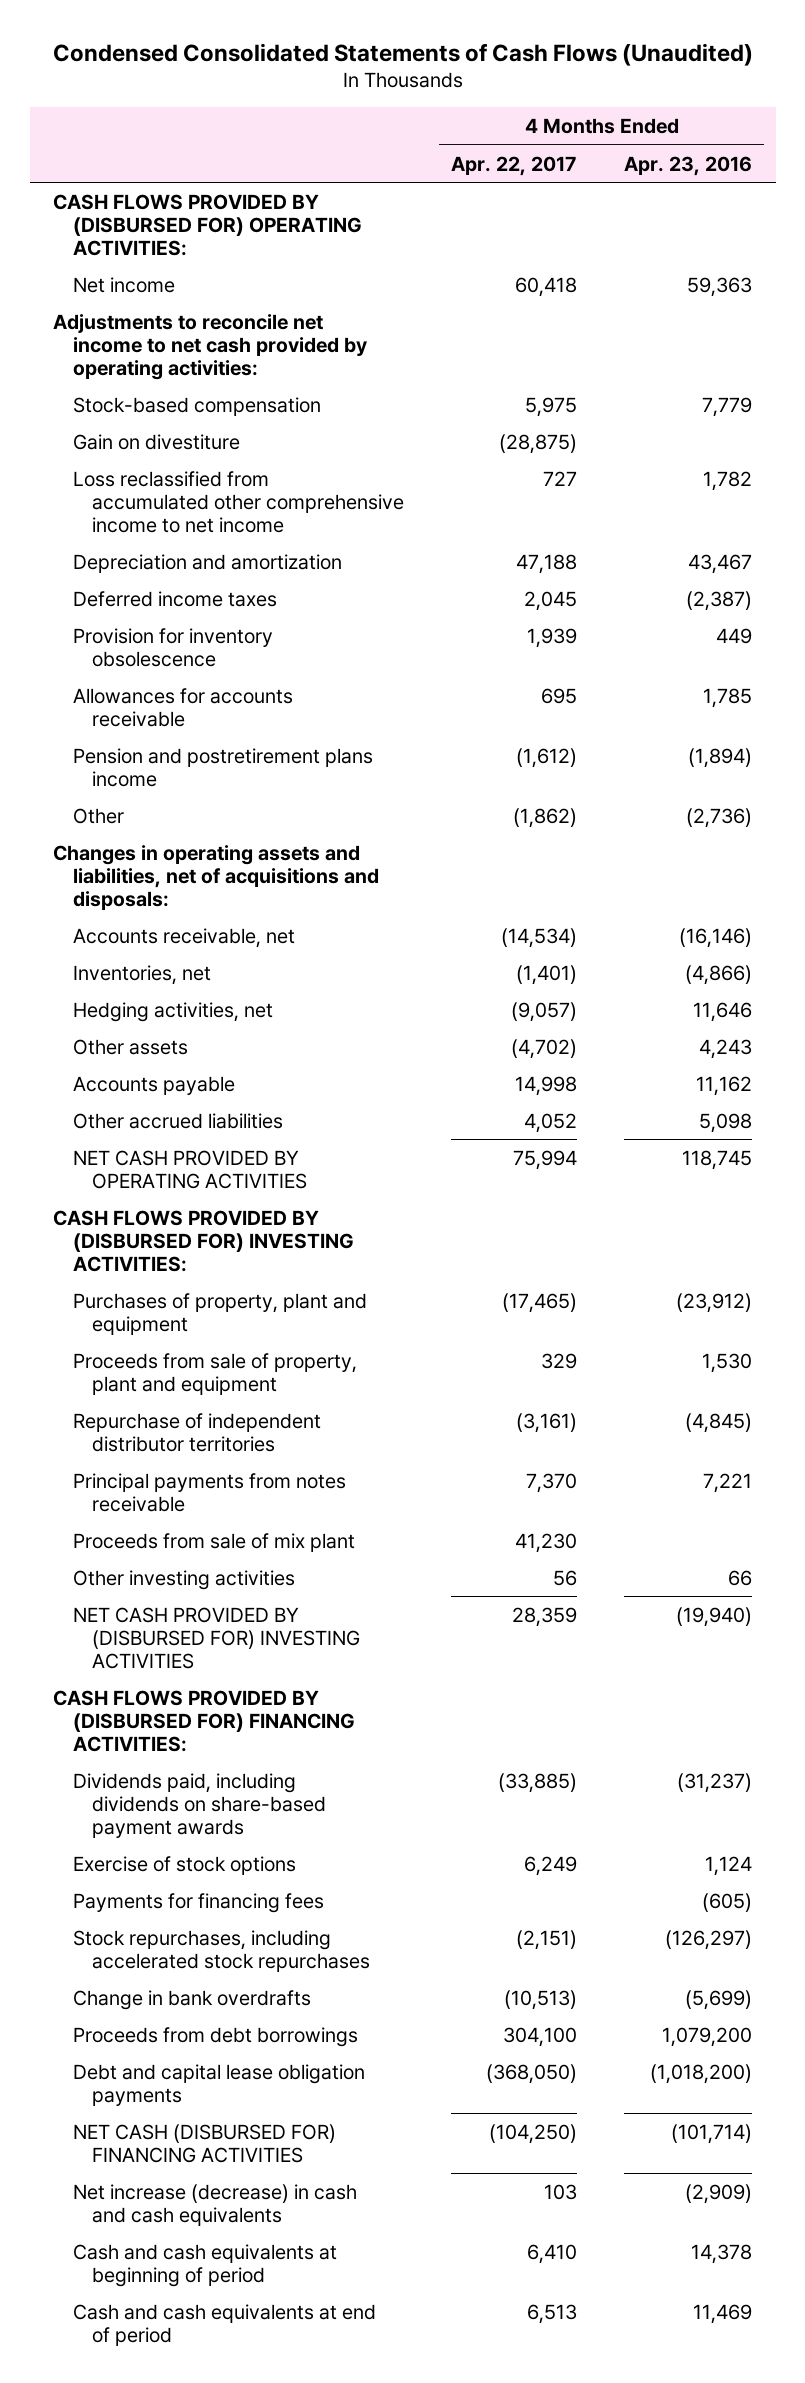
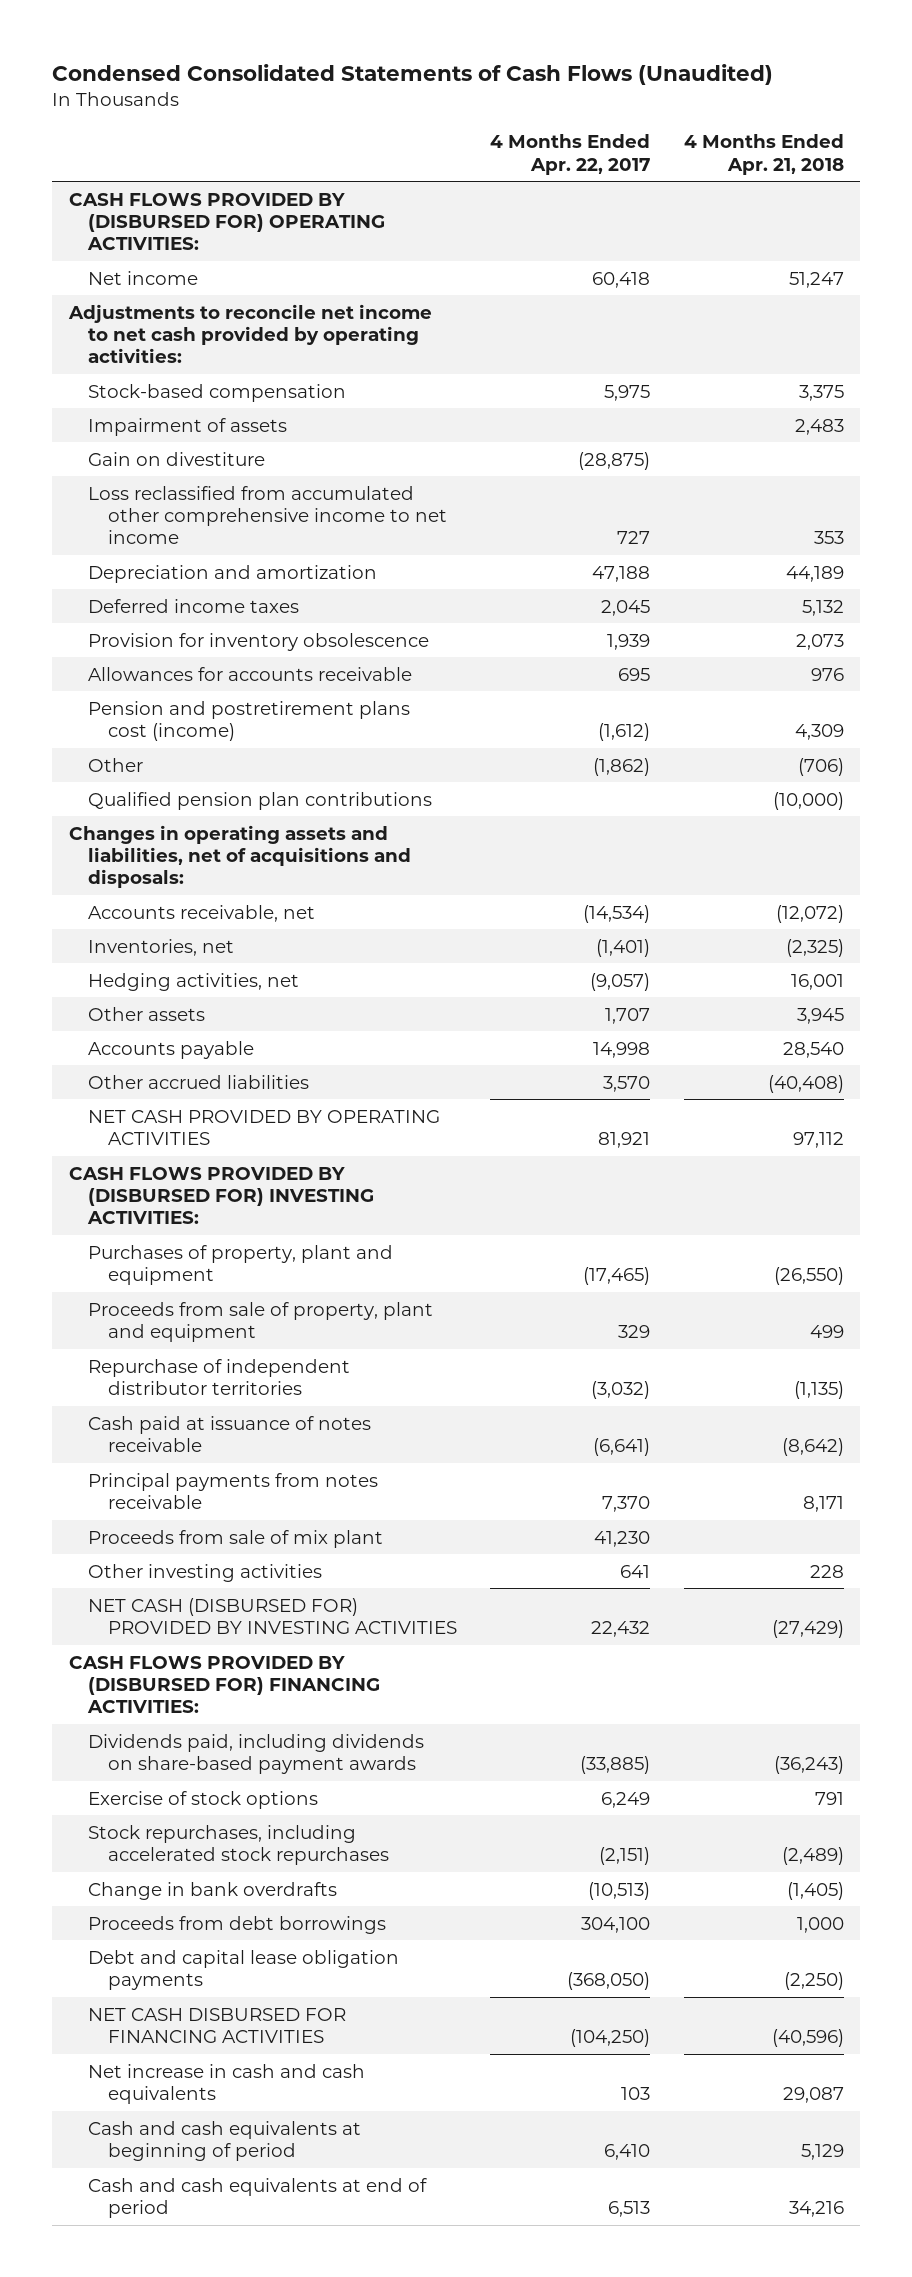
- | 4 Months Ended Apr. 22, 2017 | 4 Months Ended Apr. 23, 2016
+ | 4 Months Ended Apr. 22, 2017 | 4 Months Ended Apr. 21, 2018
+ Impairment of assets | | 2,483
- Pension and postretirement plans income | (1,612) | (1,894)
+ Pension and postretirement plans cost (income) | (1,612) | 4,309
+ Qualified pension plan contributions | | (10,000)
- Other assets | (4,702) | 4,243
+ Other assets | 1,707 | 3,945
- Other accrued liabilities | 4,052 | 5,098
- NET CASH PROVIDED BY OPERATING ACTIVITIES | 75,994 | 118,745
+ Other accrued liabilities | 3,570 | (40,408)
+ NET CASH PROVIDED BY OPERATING ACTIVITIES | 81,921 | 97,112
- Repurchase of independent distributor territories | (3,161) | (4,845)
+ Repurchase of independent distributor territories | (3,032) | (1,135)
+ Cash paid at issuance of notes receivable | (6,641) | (8,642)
- Other investing activities | 56 | 66
- NET CASH PROVIDED BY (DISBURSED FOR) INVESTING ACTIVITIES | 28,359 | (19,940)
+ Other investing activities | 641 | 228
+ NET CASH (DISBURSED FOR) PROVIDED BY INVESTING ACTIVITIES | 22,432 | (27,429)
- Payments for financing fees | | (605)
- NET CASH (DISBURSED FOR) FINANCING ACTIVITIES | (104,250) | (101,714)
- Net increase (decrease) in cash and cash equivalents | 103 | (2,909)
+ NET CASH DISBURSED FOR FINANCING ACTIVITIES | (104,250) | (40,596)
+ Net increase in cash and cash equivalents | 103 | 29,087

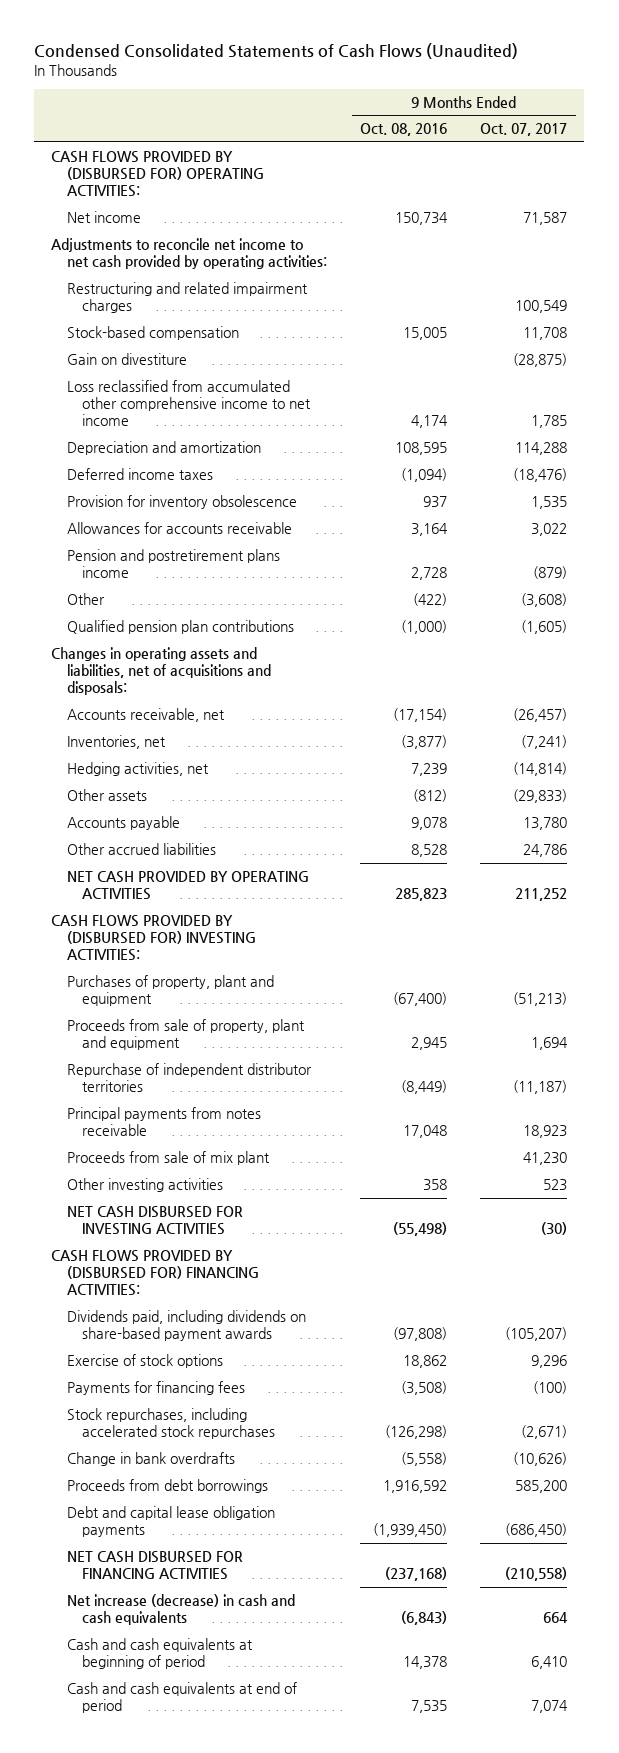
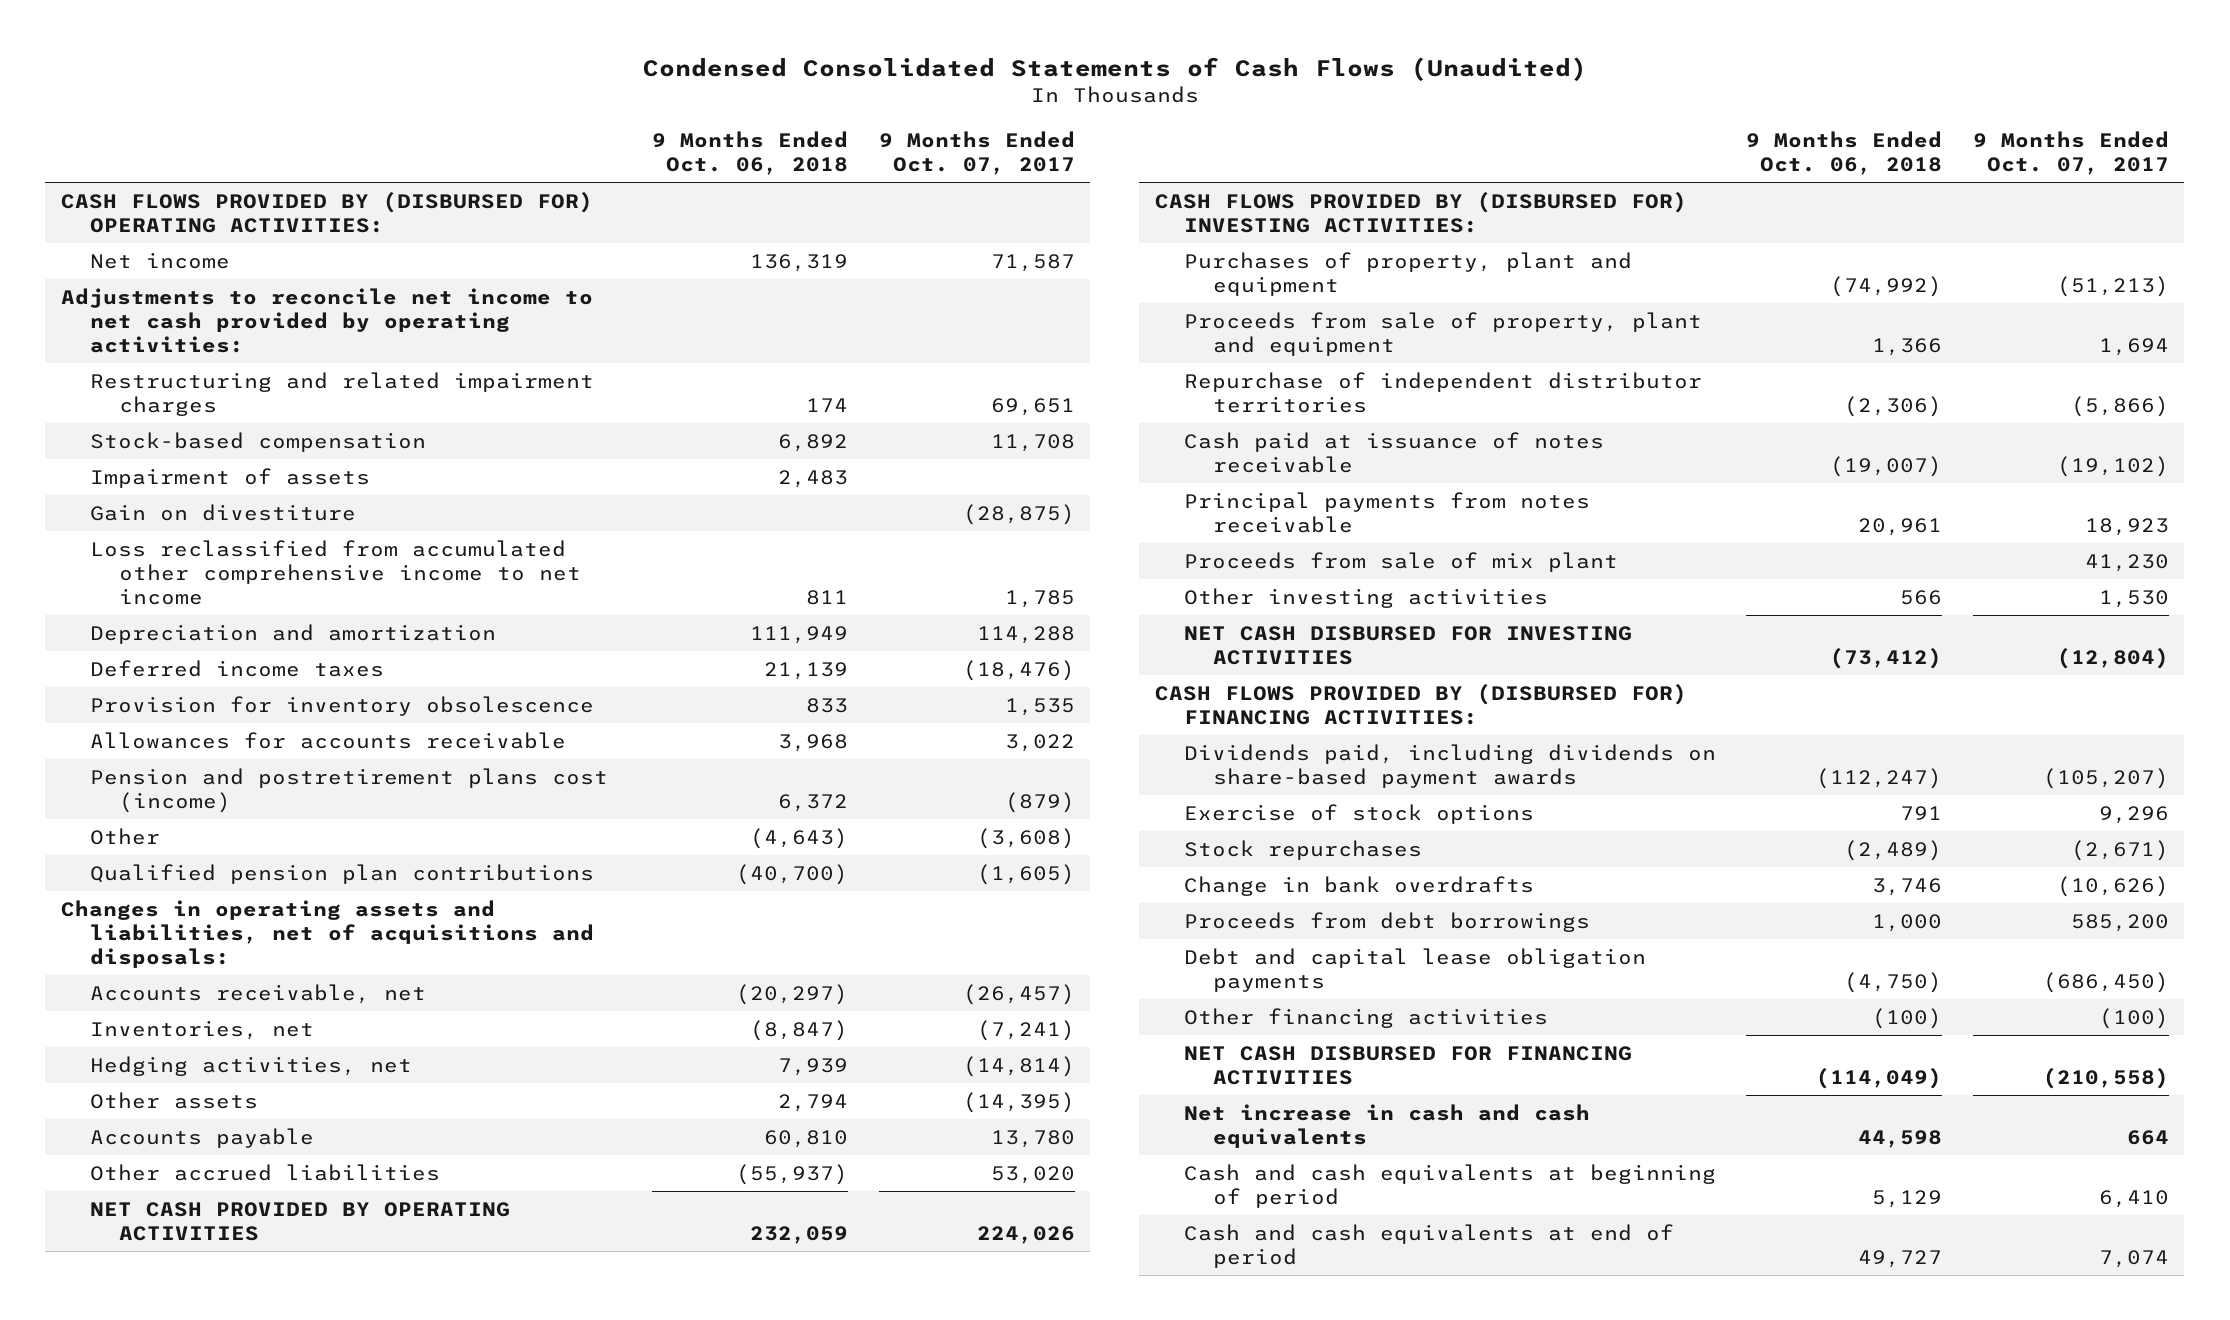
- | 9 Months Ended Oct. 08, 2016 | 9 Months Ended Oct. 07, 2017
+ | 9 Months Ended Oct. 06, 2018 | 9 Months Ended Oct. 07, 2017
- Restructuring and related impairment charges | | 100,549
+ Restructuring and related impairment charges | 174 | 69,651
+ Impairment of assets | 2,483 |
- Pension and postretirement plans income | 2,728 | (879)
+ Pension and postretirement plans cost (income) | 6,372 | (879)
- Other assets | (812) | (29,833)
+ Other assets | 2,794 | (14,395)
- Other accrued liabilities | 8,528 | 24,786
- NET CASH PROVIDED BY OPERATING ACTIVITIES | 285,823 | 211,252
+ Other accrued liabilities | (55,937) | 53,020
+ NET CASH PROVIDED BY OPERATING ACTIVITIES | 232,059 | 224,026
- Repurchase of independent distributor territories | (8,449) | (11,187)
+ Repurchase of independent distributor territories | (2,306) | (5,866)
+ Cash paid at issuance of notes receivable | (19,007) | (19,102)
- Other investing activities | 358 | 523
- NET CASH DISBURSED FOR INVESTING ACTIVITIES | (55,498) | (30)
+ Other investing activities | 566 | 1,530
+ NET CASH DISBURSED FOR INVESTING ACTIVITIES | (73,412) | (12,804)
- Payments for financing fees | (3,508) | (100)
- Stock repurchases, including accelerated stock repurchases | (126,298) | (2,671)
+ Stock repurchases | (2,489) | (2,671)
+ Other financing activities | (100) | (100)
- Net increase (decrease) in cash and cash equivalents | (6,843) | 664
+ Net increase in cash and cash equivalents | 44,598 | 664

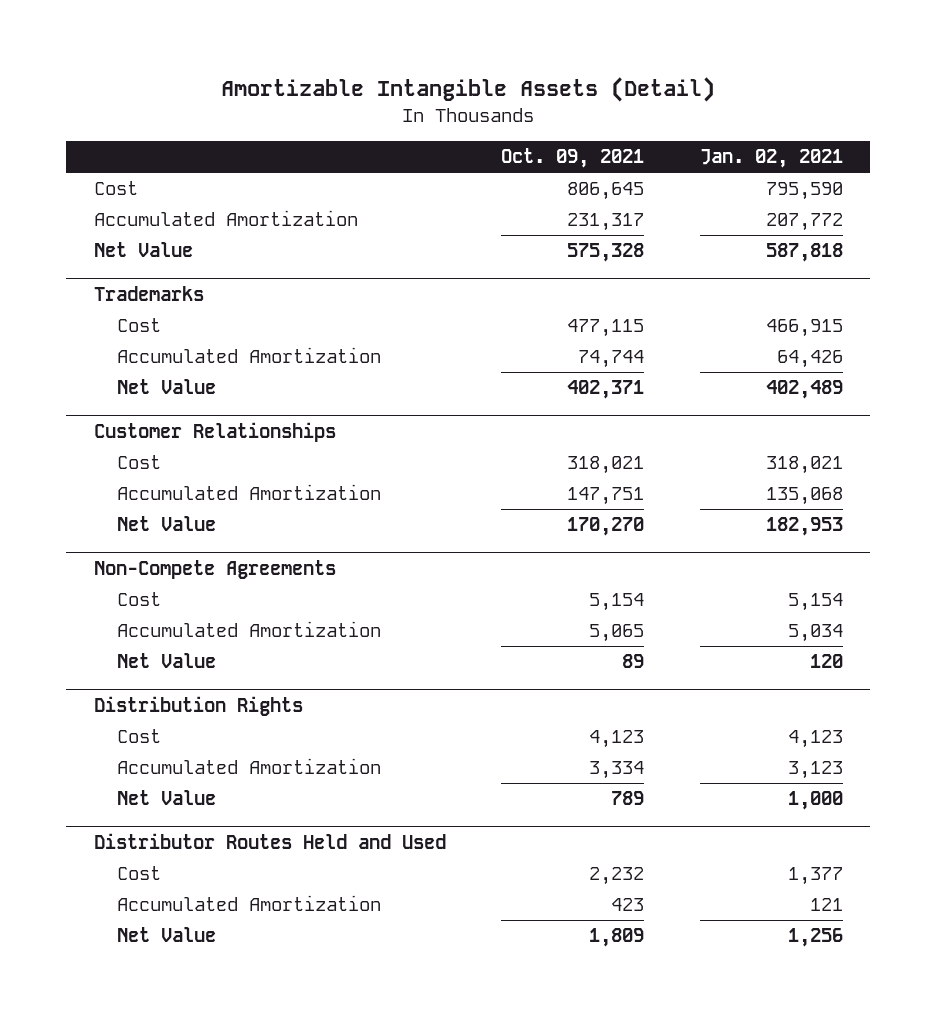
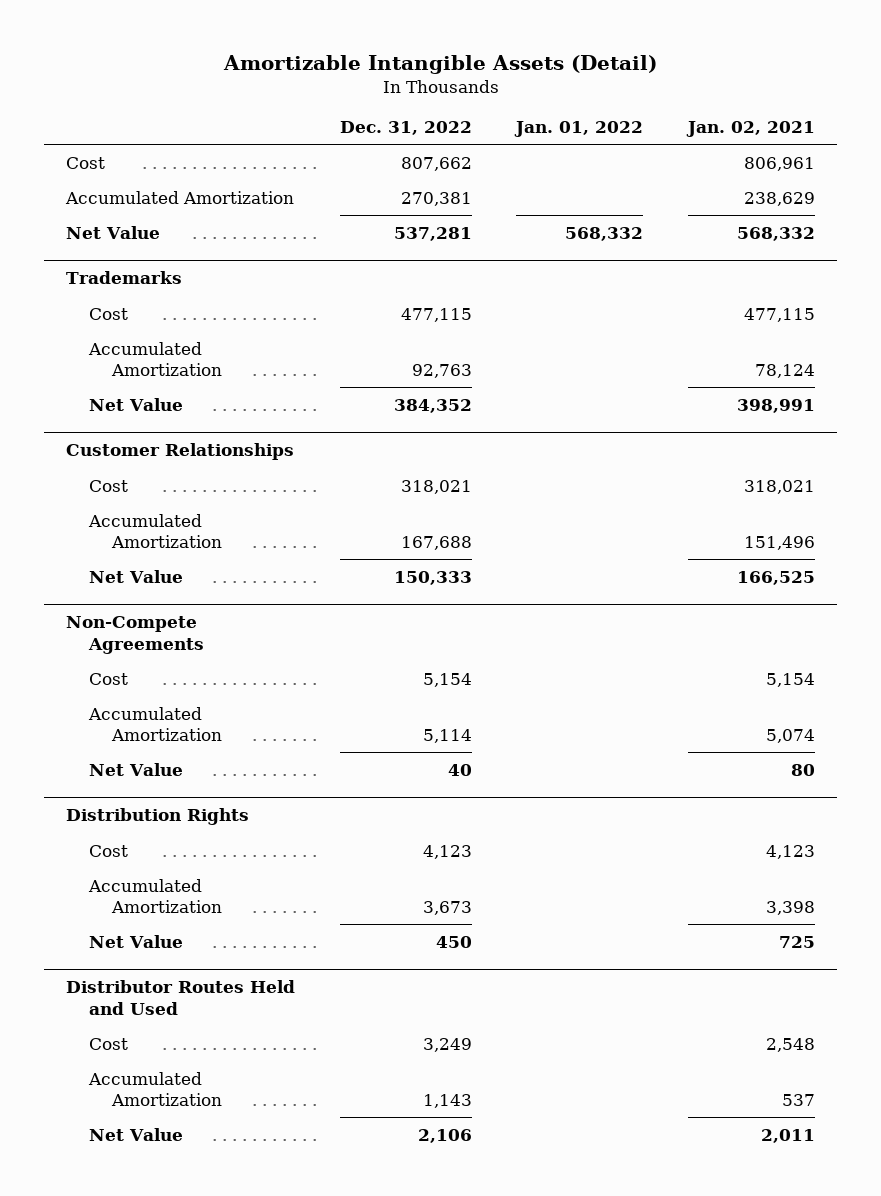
- | Oct. 09, 2021 | Jan. 02, 2021
+ | Dec. 31, 2022 | Jan. 01, 2022 | Jan. 02, 2021
- Cost | 806,645 | 795,590
- Accumulated Amortization | 231,317 | 207,772
- Net Value | 575,328 | 587,818
+ Cost | 807,662 | | 806,961
+ Accumulated Amortization | 270,381 | | 238,629
+ Net Value | 537,281 | 568,332 | 568,332
@ Trademarks
- Cost | 477,115 | 466,915
- Accumulated Amortization | 74,744 | 64,426
- Net Value | 402,371 | 402,489
+ Cost | 477,115 | | 477,115
+ Accumulated Amortization | 92,763 | | 78,124
+ Net Value | 384,352 | | 398,991
@ Customer Relationships
- Accumulated Amortization | 147,751 | 135,068
- Net Value | 170,270 | 182,953
+ Accumulated Amortization | 167,688 | | 151,496
+ Net Value | 150,333 | | 166,525
@ Non-Compete Agreements
- Accumulated Amortization | 5,065 | 5,034
- Net Value | 89 | 120
+ Accumulated Amortization | 5,114 | | 5,074
+ Net Value | 40 | | 80
@ Distribution Rights
- Accumulated Amortization | 3,334 | 3,123
- Net Value | 789 | 1,000
+ Accumulated Amortization | 3,673 | | 3,398
+ Net Value | 450 | | 725
@ Distributor Routes Held and Used
- Cost | 2,232 | 1,377
- Accumulated Amortization | 423 | 121
- Net Value | 1,809 | 1,256
+ Cost | 3,249 | | 2,548
+ Accumulated Amortization | 1,143 | | 537
+ Net Value | 2,106 | | 2,011

